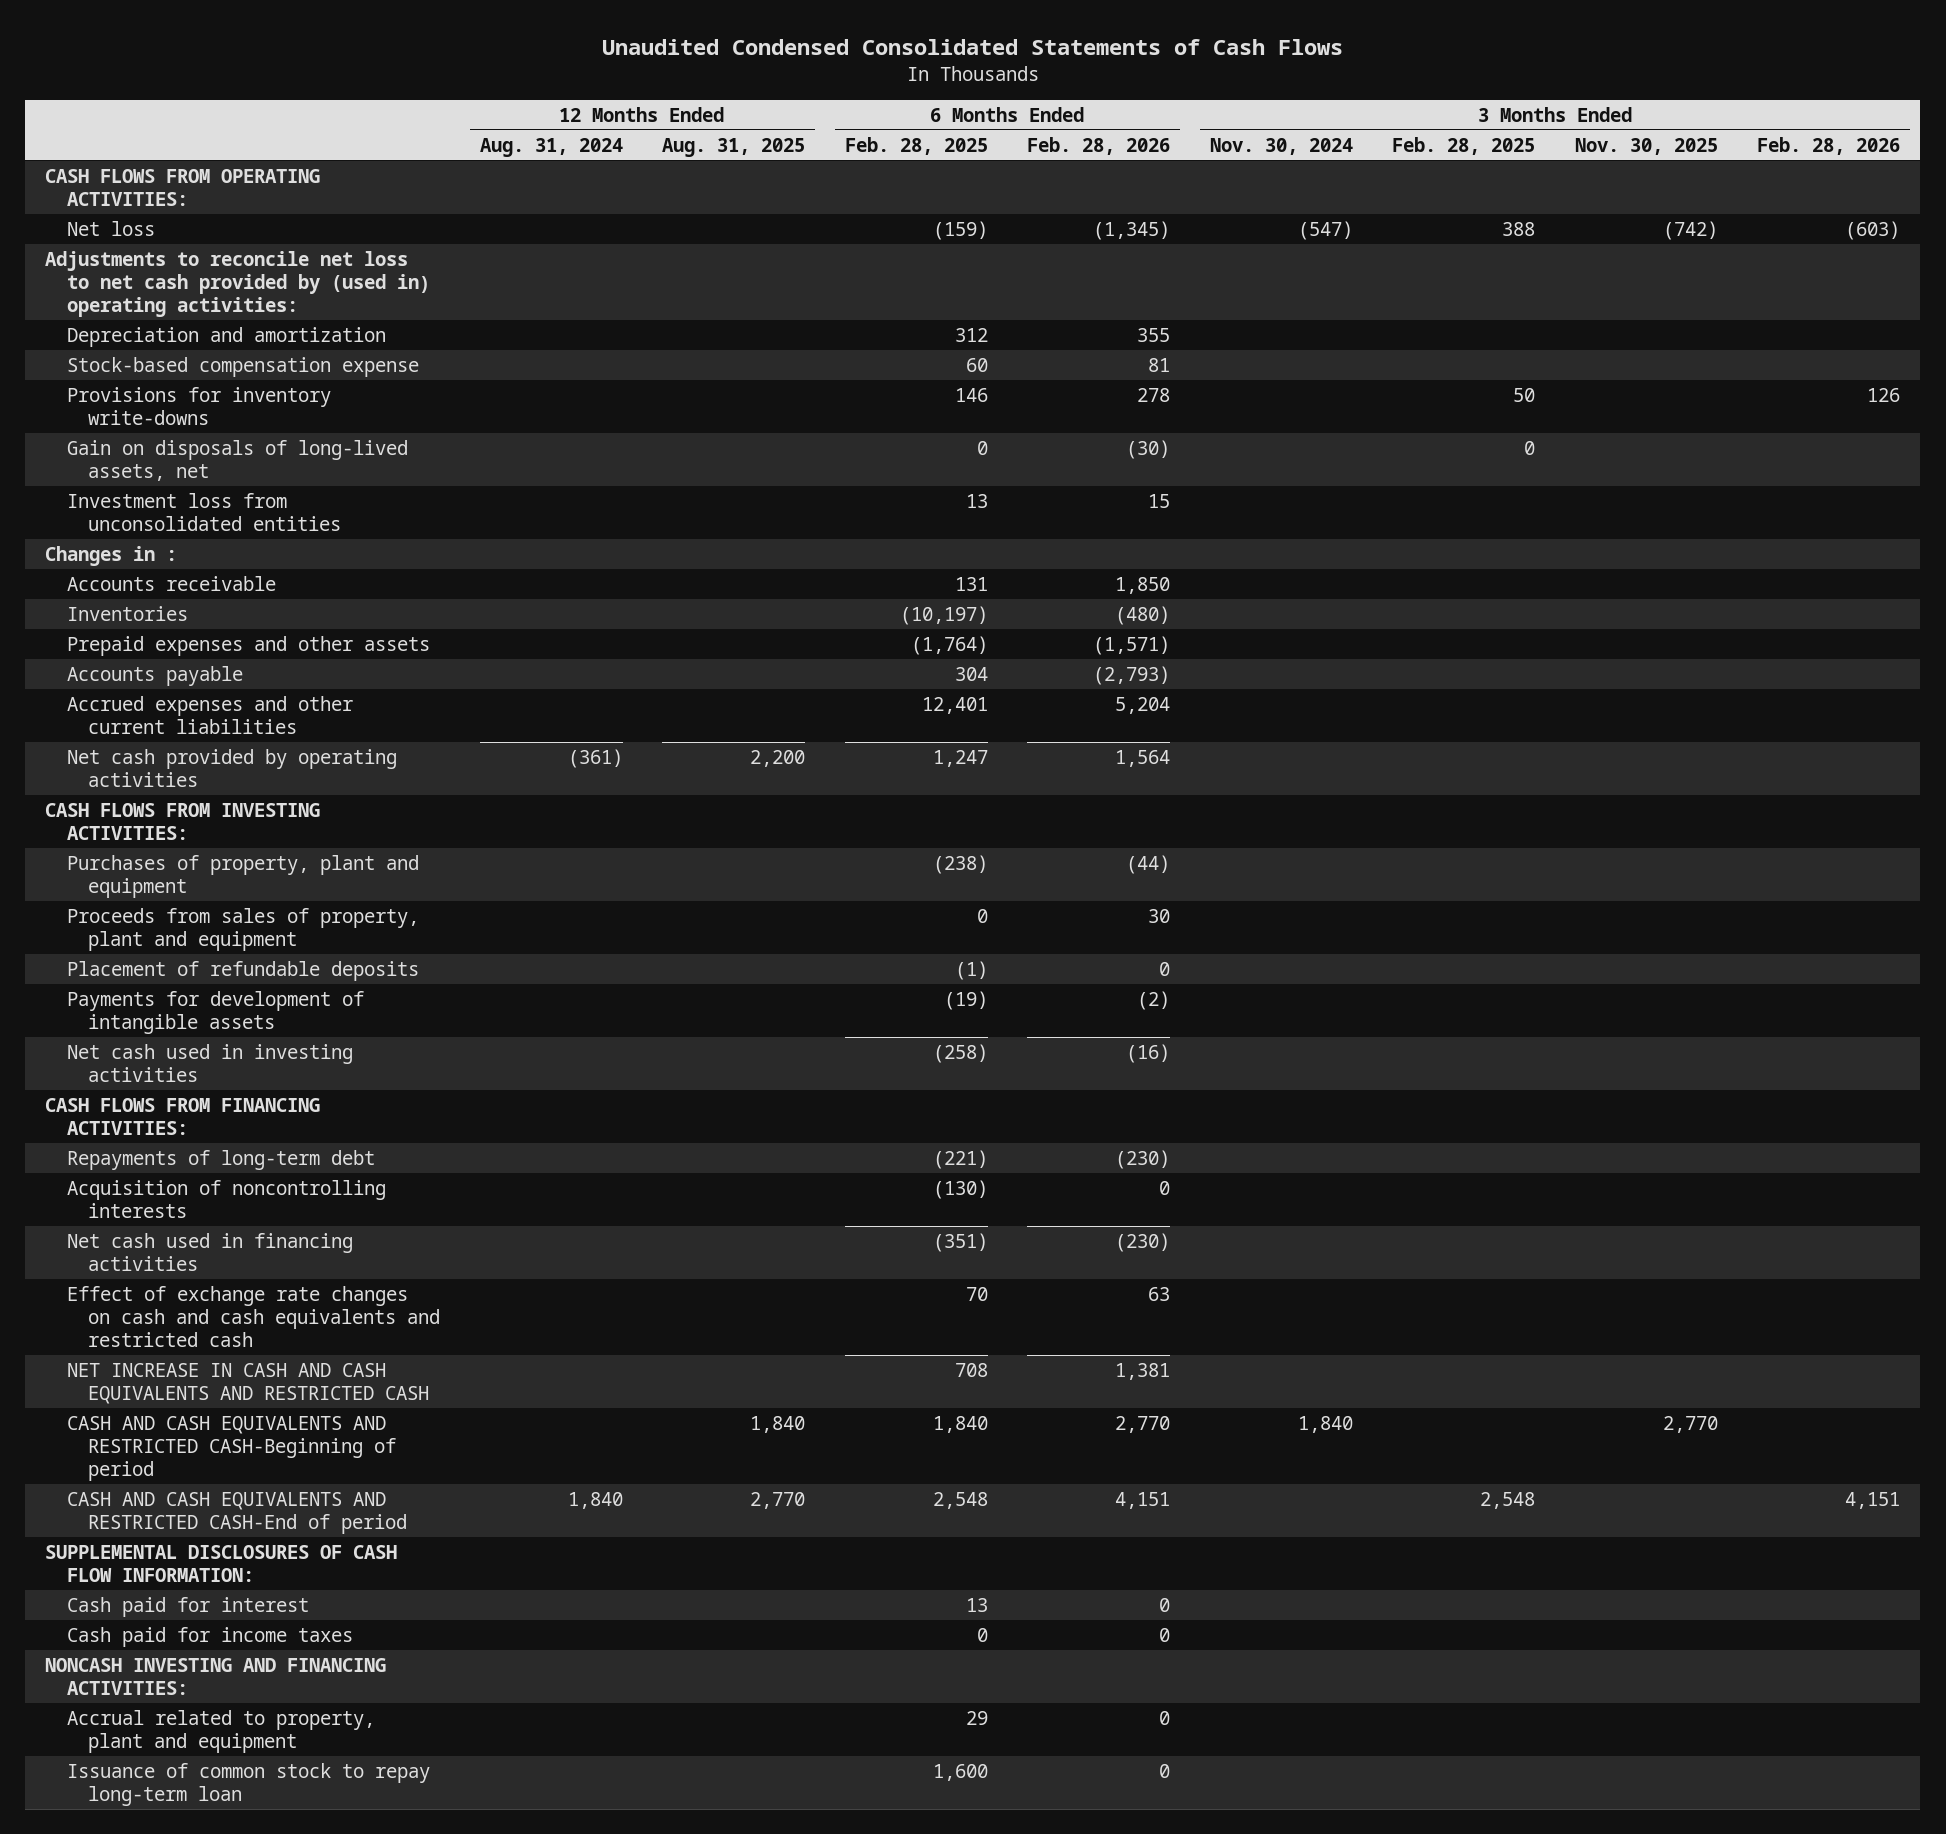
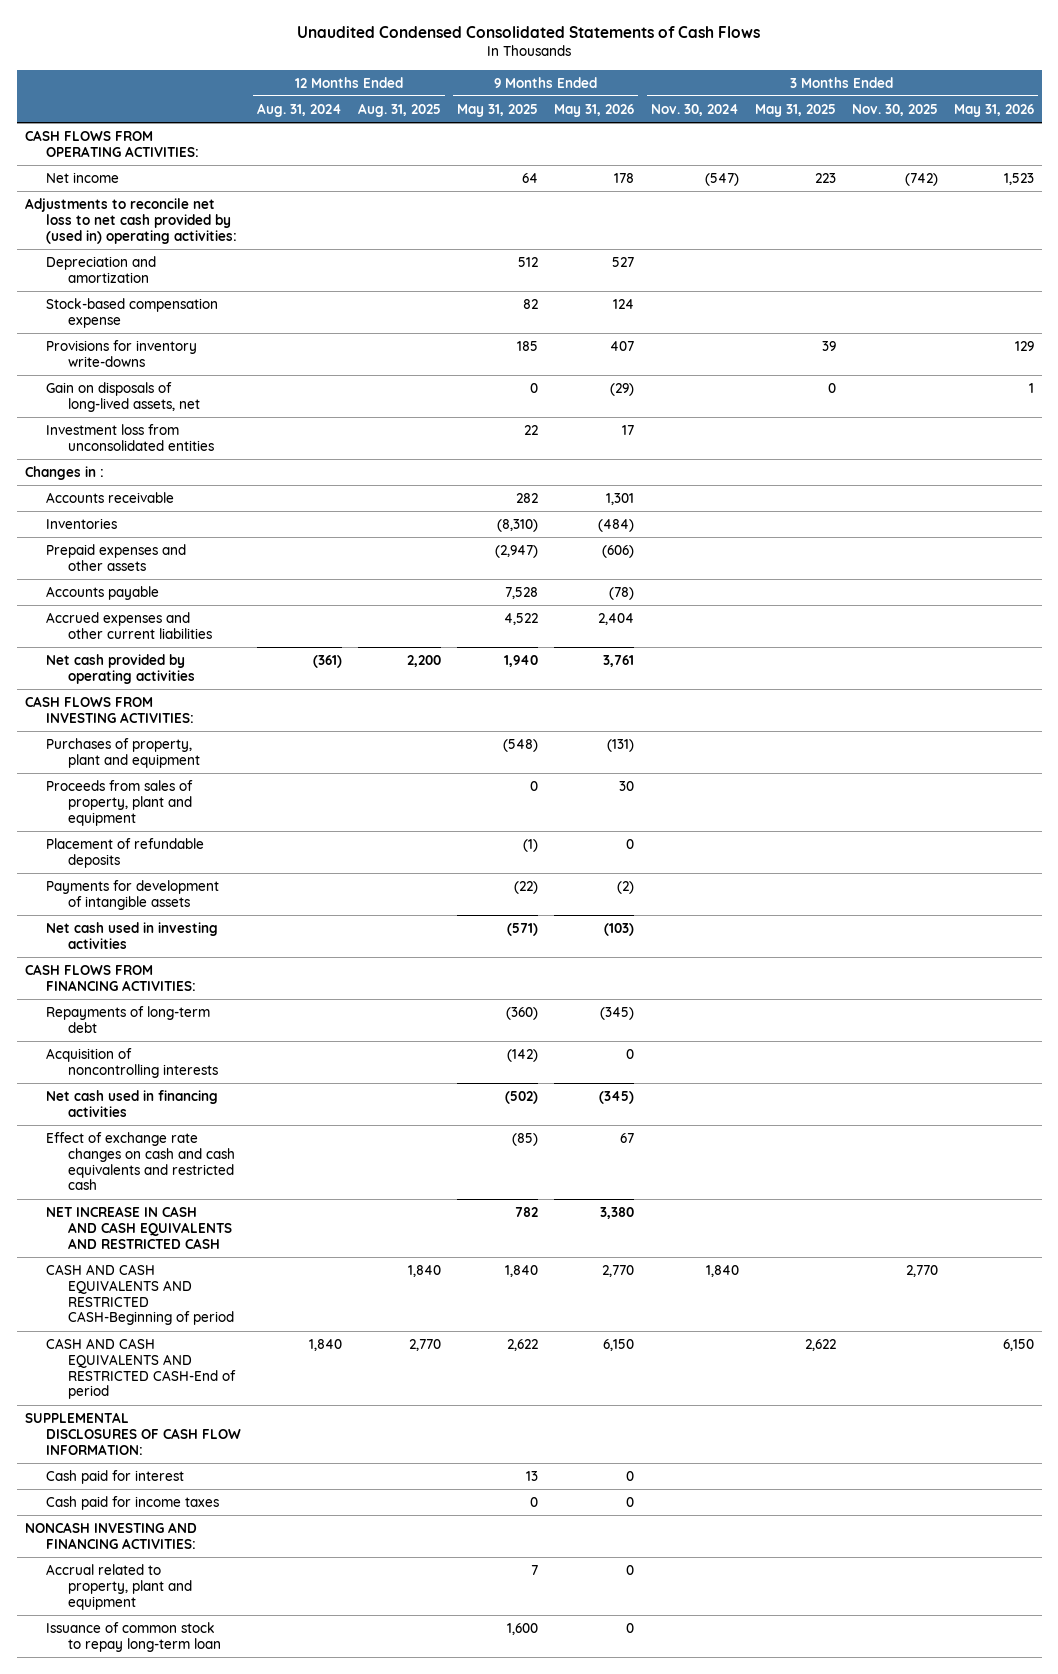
- | 12 Months Ended Aug. 31, 2024 | 12 Months Ended Aug. 31, 2025 | 6 Months Ended Feb. 28, 2025 | 6 Months Ended Feb. 28, 2026 | 3 Months Ended Nov. 30, 2024 | 3 Months Ended Feb. 28, 2025 | 3 Months Ended Nov. 30, 2025 | 3 Months Ended Feb. 28, 2026
+ | 12 Months Ended Aug. 31, 2024 | 12 Months Ended Aug. 31, 2025 | 9 Months Ended May 31, 2025 | 9 Months Ended May 31, 2026 | 3 Months Ended Nov. 30, 2024 | 3 Months Ended May 31, 2025 | 3 Months Ended Nov. 30, 2025 | 3 Months Ended May 31, 2026
- Net loss | | | (159) | (1,345) | (547) | 388 | (742) | (603)
+ Net income | | | 64 | 178 | (547) | 223 | (742) | 1,523

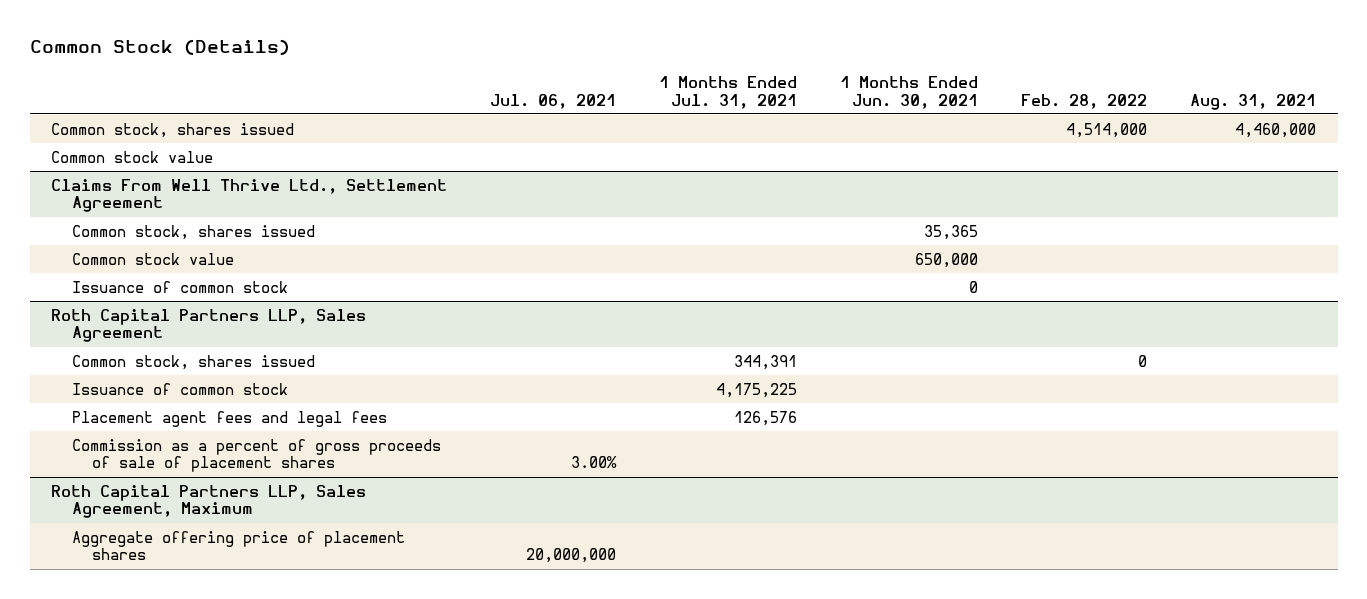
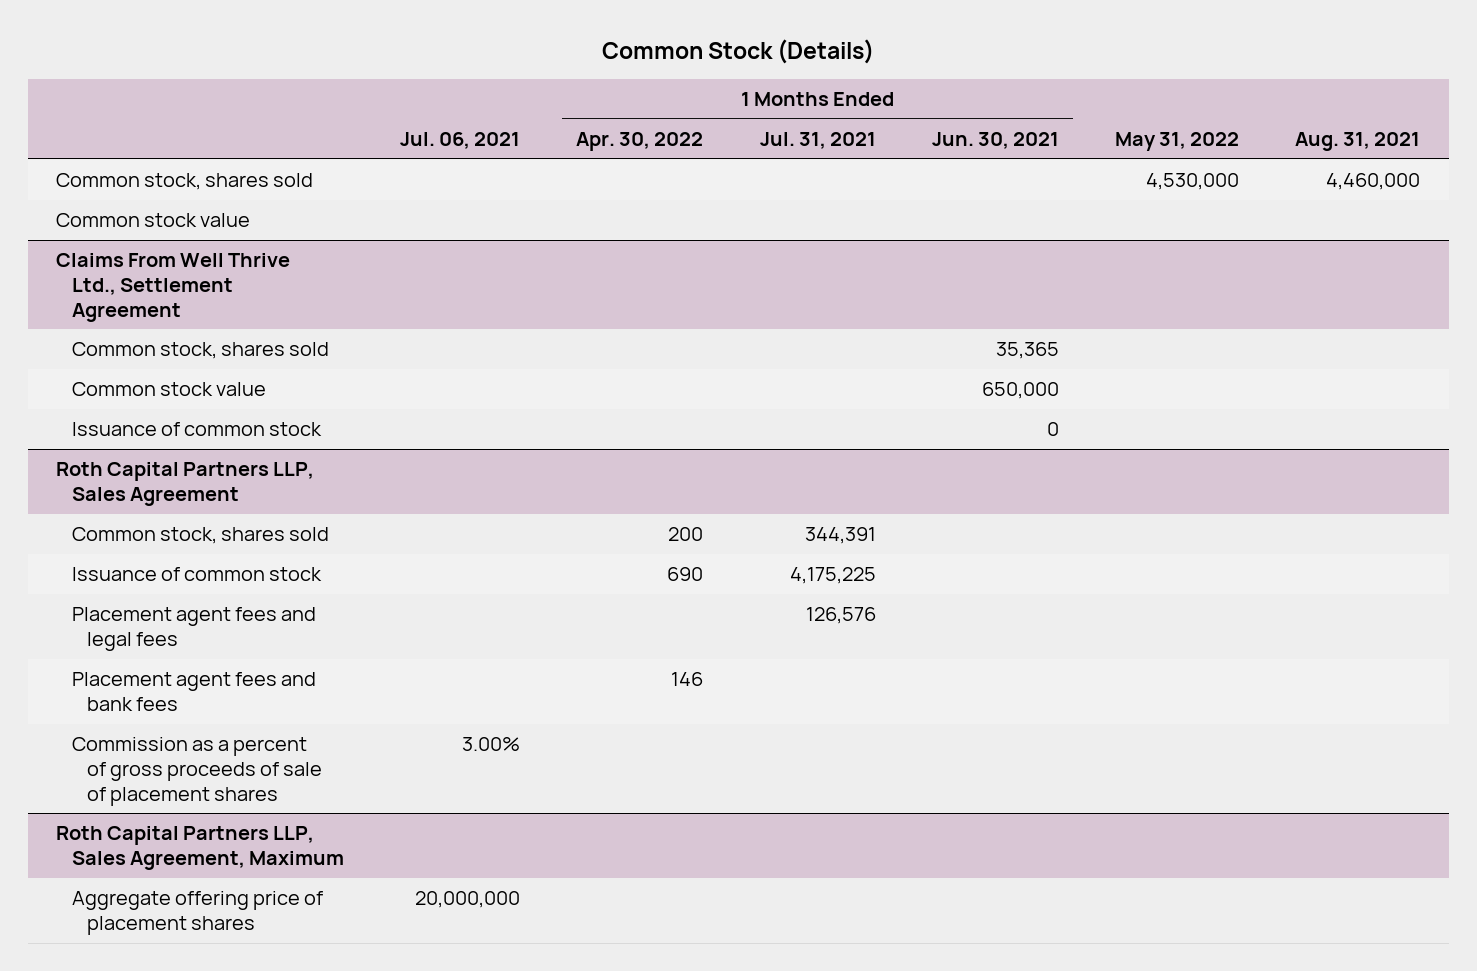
- | Jul. 06, 2021 | 1 Months Ended Jul. 31, 2021 | 1 Months Ended Jun. 30, 2021 | Feb. 28, 2022 | Aug. 31, 2021
+ | Jul. 06, 2021 | 1 Months Ended Apr. 30, 2022 | 1 Months Ended Jul. 31, 2021 | 1 Months Ended Jun. 30, 2021 | May 31, 2022 | Aug. 31, 2021
- Common stock, shares issued | | | | 4,514,000 | 4,460,000
+ Common stock, shares sold | | | | | 4,530,000 | 4,460,000
@ Claims From Well Thrive Ltd., Settlement Agreement
- Common stock, shares issued | | | 35,365 | |
+ Common stock, shares sold | | | | 35,365 | |
@ Roth Capital Partners LLP, Sales Agreement
- Common stock, shares issued | | 344,391 | | 0 |
+ Common stock, shares sold | | 200 | 344,391 | | |
+ Placement agent fees and bank fees | | 146 | | | |

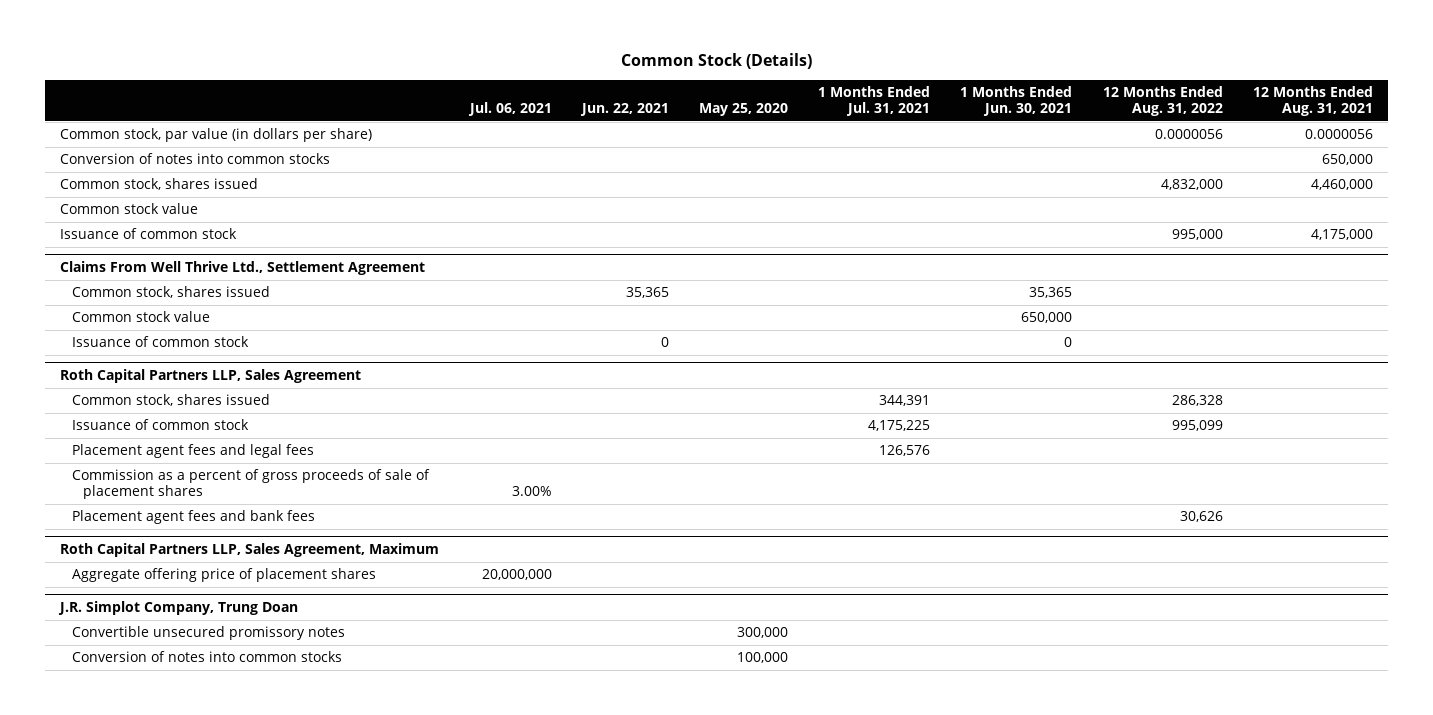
- | Jul. 06, 2021 | 1 Months Ended Apr. 30, 2022 | 1 Months Ended Jul. 31, 2021 | 1 Months Ended Jun. 30, 2021 | May 31, 2022 | Aug. 31, 2021
+ | Jul. 06, 2021 | Jun. 22, 2021 | May 25, 2020 | 1 Months Ended Jul. 31, 2021 | 1 Months Ended Jun. 30, 2021 | 12 Months Ended Aug. 31, 2022 | 12 Months Ended Aug. 31, 2021
- Common stock, shares sold | | | | | 4,530,000 | 4,460,000
+ Common stock, par value (in dollars per share) | | | | | | 0.0000056 | 0.0000056
+ Conversion of notes into common stocks | | | | | | | 650,000
+ Common stock, shares issued | | | | | | 4,832,000 | 4,460,000
+ Issuance of common stock | | | | | | 995,000 | 4,175,000
@ Claims From Well Thrive Ltd., Settlement Agreement
- Common stock, shares sold | | | | 35,365 | |
+ Common stock, shares issued | | 35,365 | | | 35,365 | |
@ Roth Capital Partners LLP, Sales Agreement
- Common stock, shares sold | | 200 | 344,391 | | |
+ Common stock, shares issued | | | | 344,391 | | 286,328 |
moved down: Placement agent fees and bank fees | | | | | | 30,626 |
+ J.R. Simplot Company, Trung Doan
+ Convertible unsecured promissory notes | | | 300,000 | | | |
+ Conversion of notes into common stocks | | | 100,000 | | | |

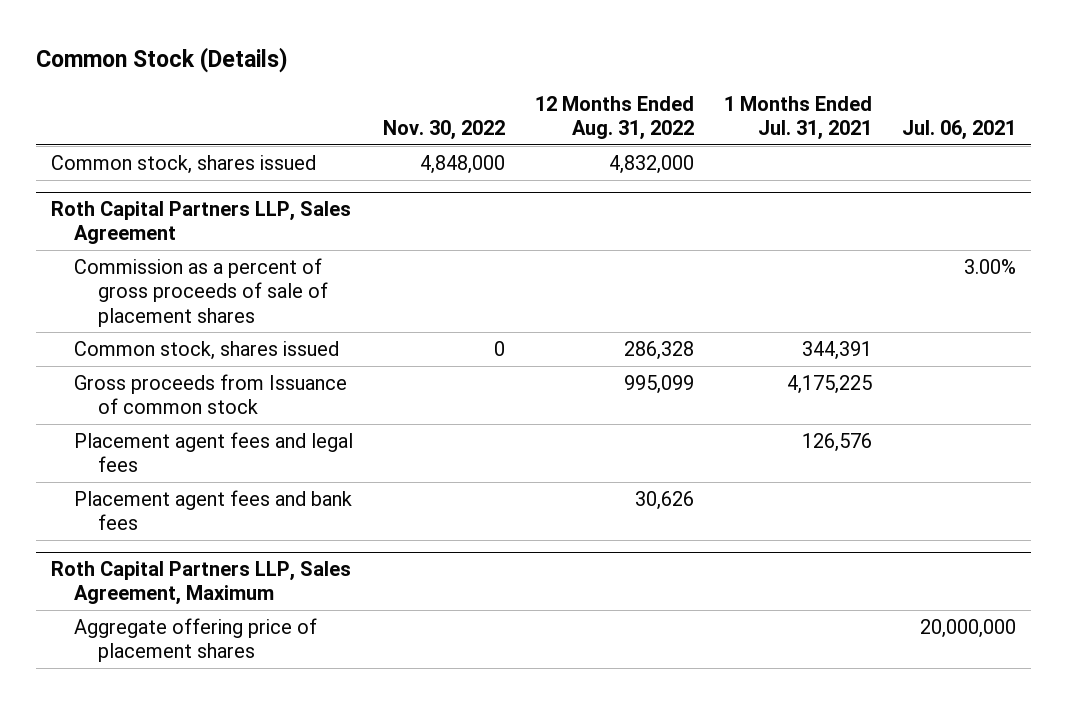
- | Jul. 06, 2021 | Jun. 22, 2021 | May 25, 2020 | 1 Months Ended Jul. 31, 2021 | 1 Months Ended Jun. 30, 2021 | 12 Months Ended Aug. 31, 2022 | 12 Months Ended Aug. 31, 2021
+ | Nov. 30, 2022 | 12 Months Ended Aug. 31, 2022 | 1 Months Ended Jul. 31, 2021 | Jul. 06, 2021
- Common stock, par value (in dollars per share) | | | | | | 0.0000056 | 0.0000056
- Conversion of notes into common stocks | | | | | | | 650,000
- Common stock value
- Issuance of common stock | | | | | | 995,000 | 4,175,000
- Claims From Well Thrive Ltd., Settlement Agreement
- Common stock, shares issued | | 35,365 | | | 35,365 | |
- Common stock value | | | | | 650,000 | |
- Issuance of common stock | | 0 | | | 0 | |
@ Roth Capital Partners LLP, Sales Agreement
moved up: Commission as a percent of gross proceeds of sale of placement shares | | | | 3.00%
- Issuance of common stock | | | | 4,175,225 | | 995,099 |
+ Gross proceeds from Issuance of common stock | | 995,099 | 4,175,225 |
- J.R. Simplot Company, Trung Doan
- Convertible unsecured promissory notes | | | 300,000 | | | |
- Conversion of notes into common stocks | | | 100,000 | | | |

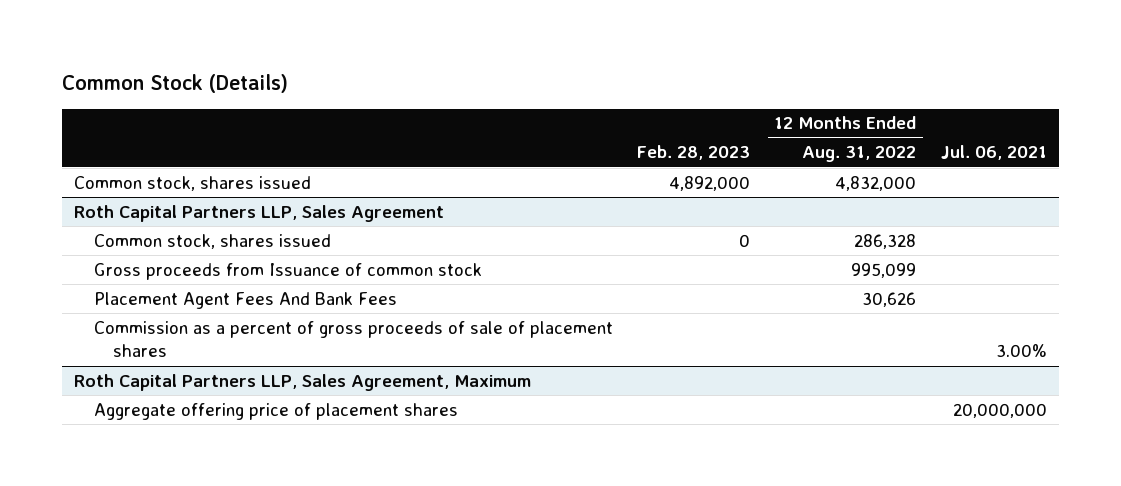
- | Nov. 30, 2022 | 12 Months Ended Aug. 31, 2022 | 1 Months Ended Jul. 31, 2021 | Jul. 06, 2021
+ | Feb. 28, 2023 | 12 Months Ended Aug. 31, 2022 | Jul. 06, 2021
@ Roth Capital Partners LLP, Sales Agreement
- Placement agent fees and legal fees | | | 126,576 |
- Placement agent fees and bank fees | | 30,626 | |
+ Placement Agent Fees And Bank Fees | | 30,626 |
moved down: Commission as a percent of gross proceeds of sale of placement shares | | | 3.00%

